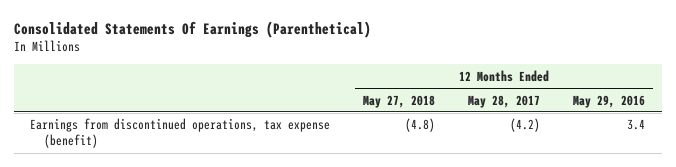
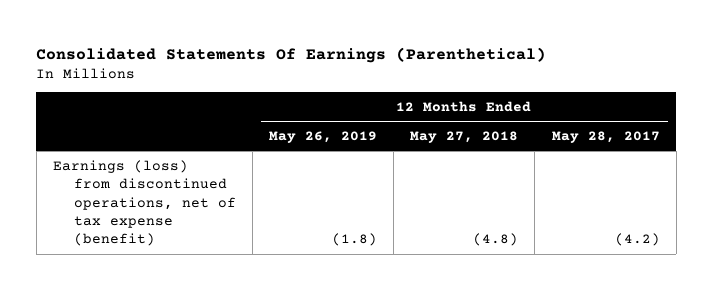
- | 12 Months Ended May 27, 2018 | 12 Months Ended May 28, 2017 | 12 Months Ended May 29, 2016
+ | 12 Months Ended May 26, 2019 | 12 Months Ended May 27, 2018 | 12 Months Ended May 28, 2017
- Earnings from discontinued operations, tax expense (benefit) | (4.8) | (4.2) | 3.4
+ Earnings (loss) from discontinued operations, net of tax expense (benefit) | (1.8) | (4.8) | (4.2)

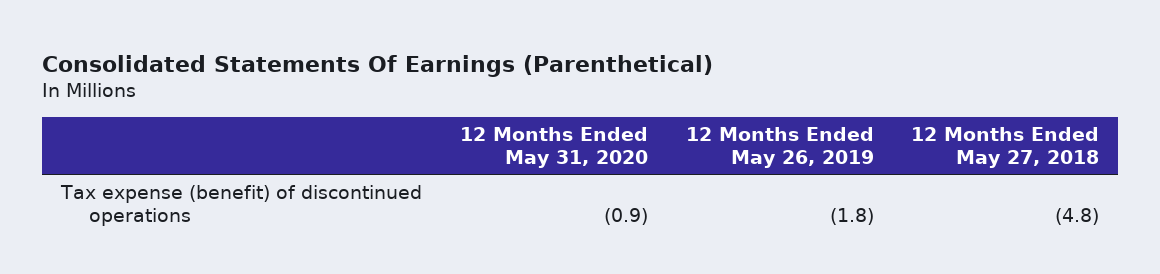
- | 12 Months Ended May 26, 2019 | 12 Months Ended May 27, 2018 | 12 Months Ended May 28, 2017
+ | 12 Months Ended May 31, 2020 | 12 Months Ended May 26, 2019 | 12 Months Ended May 27, 2018
- Earnings (loss) from discontinued operations, net of tax expense (benefit) | (1.8) | (4.8) | (4.2)
+ Tax expense (benefit) of discontinued operations | (0.9) | (1.8) | (4.8)

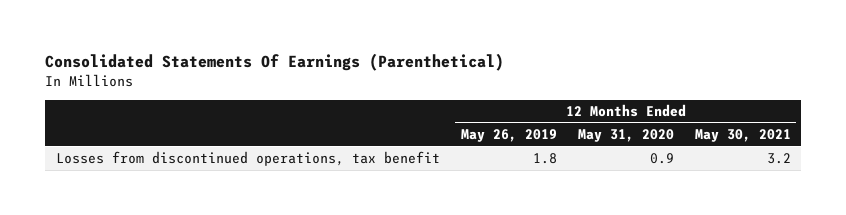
- | 12 Months Ended May 31, 2020 | 12 Months Ended May 26, 2019 | 12 Months Ended May 27, 2018
+ | 12 Months Ended May 26, 2019 | 12 Months Ended May 31, 2020 | 12 Months Ended May 30, 2021
- Tax expense (benefit) of discontinued operations | (0.9) | (1.8) | (4.8)
+ Losses from discontinued operations, tax benefit | 1.8 | 0.9 | 3.2

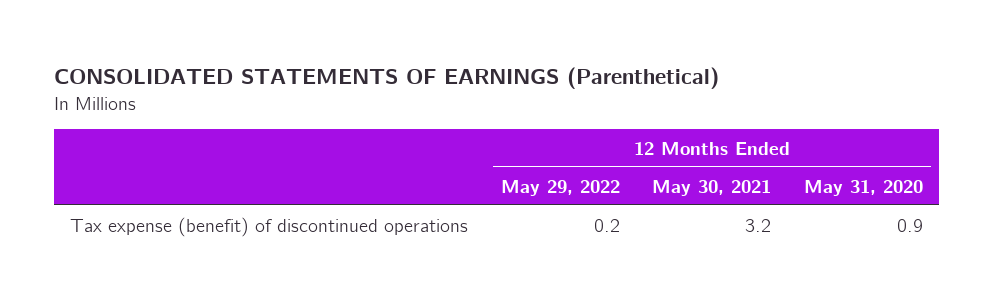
- Consolidated Statements Of Earnings (Parenthetical)
+ CONSOLIDATED STATEMENTS OF EARNINGS (Parenthetical)
- | 12 Months Ended May 26, 2019 | 12 Months Ended May 31, 2020 | 12 Months Ended May 30, 2021
+ | 12 Months Ended May 29, 2022 | 12 Months Ended May 30, 2021 | 12 Months Ended May 31, 2020
- Losses from discontinued operations, tax benefit | 1.8 | 0.9 | 3.2
+ Tax expense (benefit) of discontinued operations | 0.2 | 3.2 | 0.9

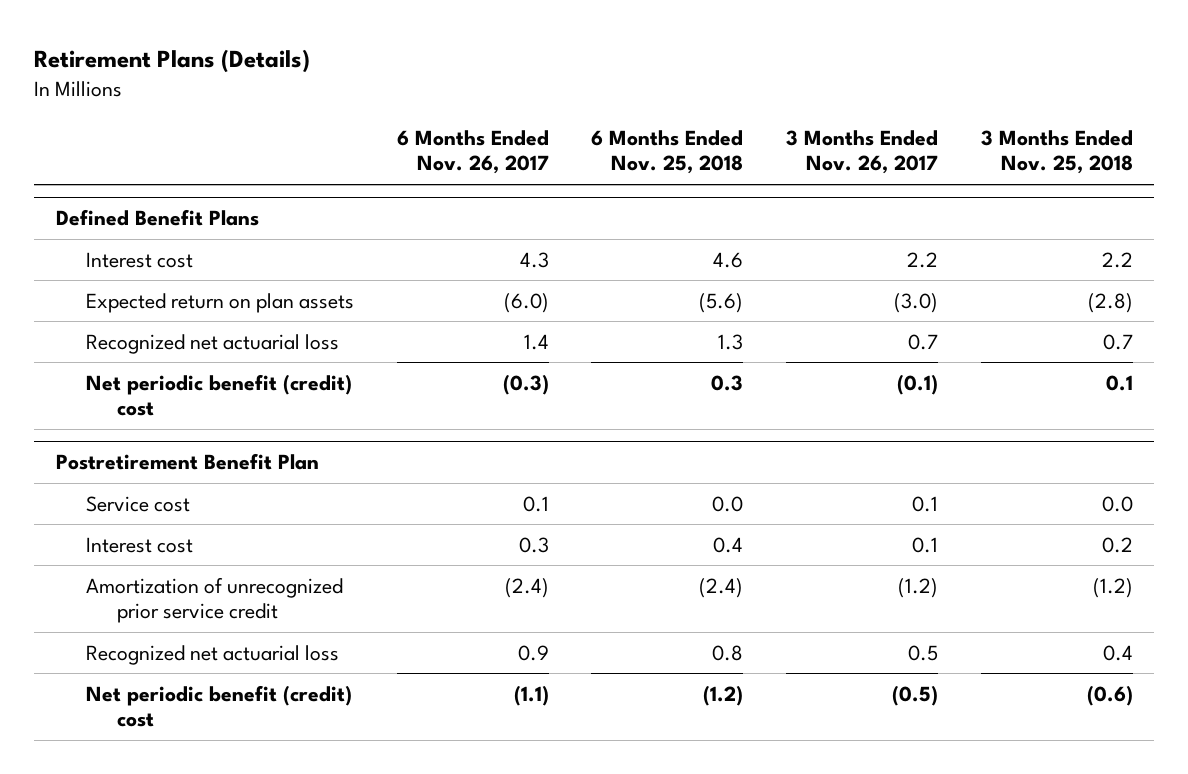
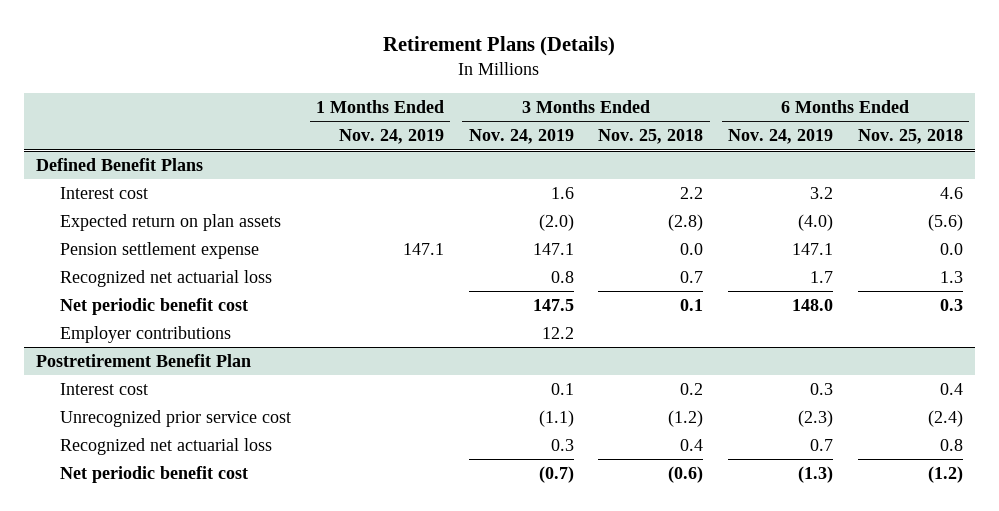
- | 6 Months Ended Nov. 26, 2017 | 6 Months Ended Nov. 25, 2018 | 3 Months Ended Nov. 26, 2017 | 3 Months Ended Nov. 25, 2018
+ | 1 Months Ended Nov. 24, 2019 | 3 Months Ended Nov. 24, 2019 | 3 Months Ended Nov. 25, 2018 | 6 Months Ended Nov. 24, 2019 | 6 Months Ended Nov. 25, 2018
@ Defined Benefit Plans
+ Pension settlement expense | 147.1 | 147.1 | 0.0 | 147.1 | 0.0
- Net periodic benefit (credit) cost | (0.3) | 0.3 | (0.1) | 0.1
+ Net periodic benefit cost | | 147.5 | 0.1 | 148.0 | 0.3
+ Employer contributions | | 12.2 | | |
@ Postretirement Benefit Plan
- Service cost | 0.1 | 0.0 | 0.1 | 0.0
- Amortization of unrecognized prior service credit | (2.4) | (2.4) | (1.2) | (1.2)
+ Unrecognized prior service cost | | (1.1) | (1.2) | (2.3) | (2.4)
- Net periodic benefit (credit) cost | (1.1) | (1.2) | (0.5) | (0.6)
+ Net periodic benefit cost | | (0.7) | (0.6) | (1.3) | (1.2)

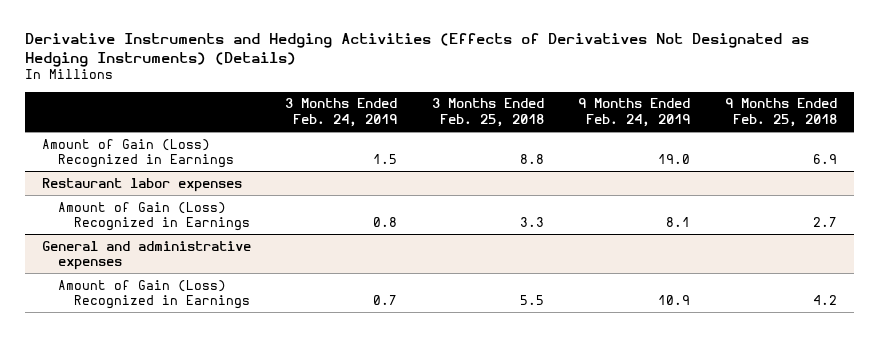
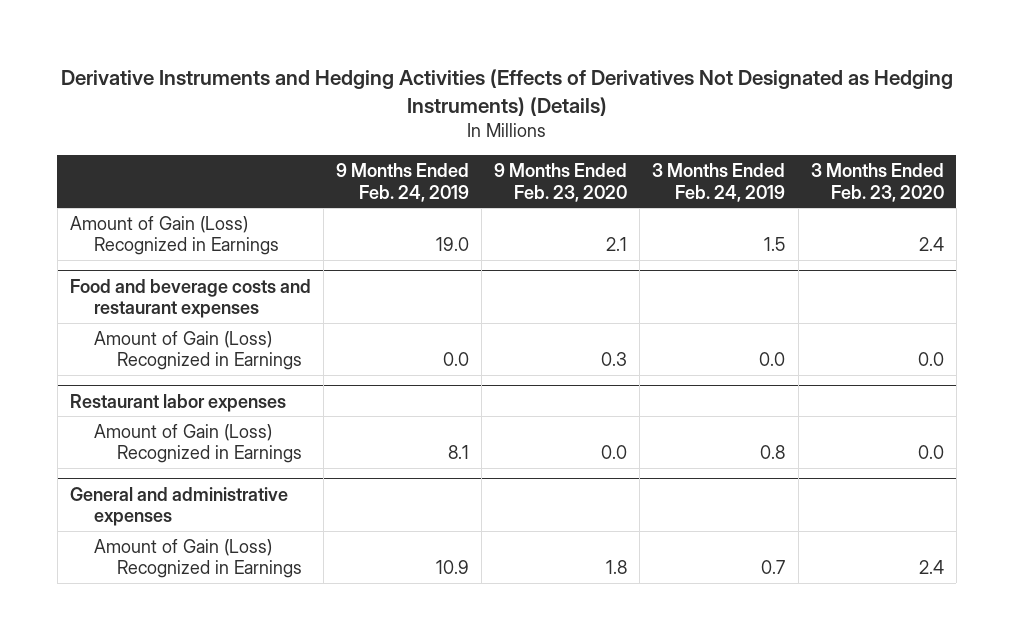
- | 3 Months Ended Feb. 24, 2019 | 3 Months Ended Feb. 25, 2018 | 9 Months Ended Feb. 24, 2019 | 9 Months Ended Feb. 25, 2018
+ | 9 Months Ended Feb. 24, 2019 | 9 Months Ended Feb. 23, 2020 | 3 Months Ended Feb. 24, 2019 | 3 Months Ended Feb. 23, 2020
+ Food and beverage costs and restaurant expenses
+ Amount of Gain (Loss) Recognized in Earnings | 0.0 | 0.3 | 0.0 | 0.0

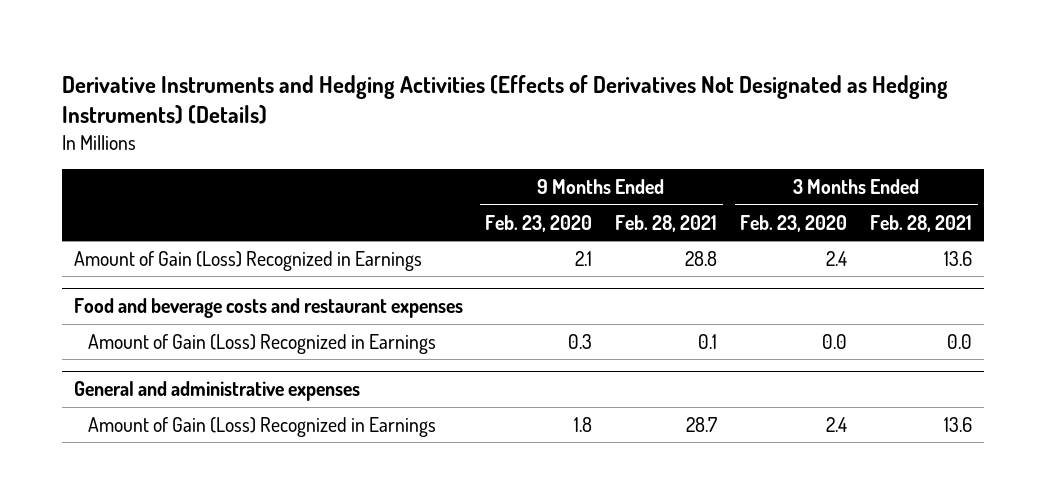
- | 9 Months Ended Feb. 24, 2019 | 9 Months Ended Feb. 23, 2020 | 3 Months Ended Feb. 24, 2019 | 3 Months Ended Feb. 23, 2020
+ | 9 Months Ended Feb. 23, 2020 | 9 Months Ended Feb. 28, 2021 | 3 Months Ended Feb. 23, 2020 | 3 Months Ended Feb. 28, 2021
- Restaurant labor expenses
- Amount of Gain (Loss) Recognized in Earnings | 8.1 | 0.0 | 0.8 | 0.0

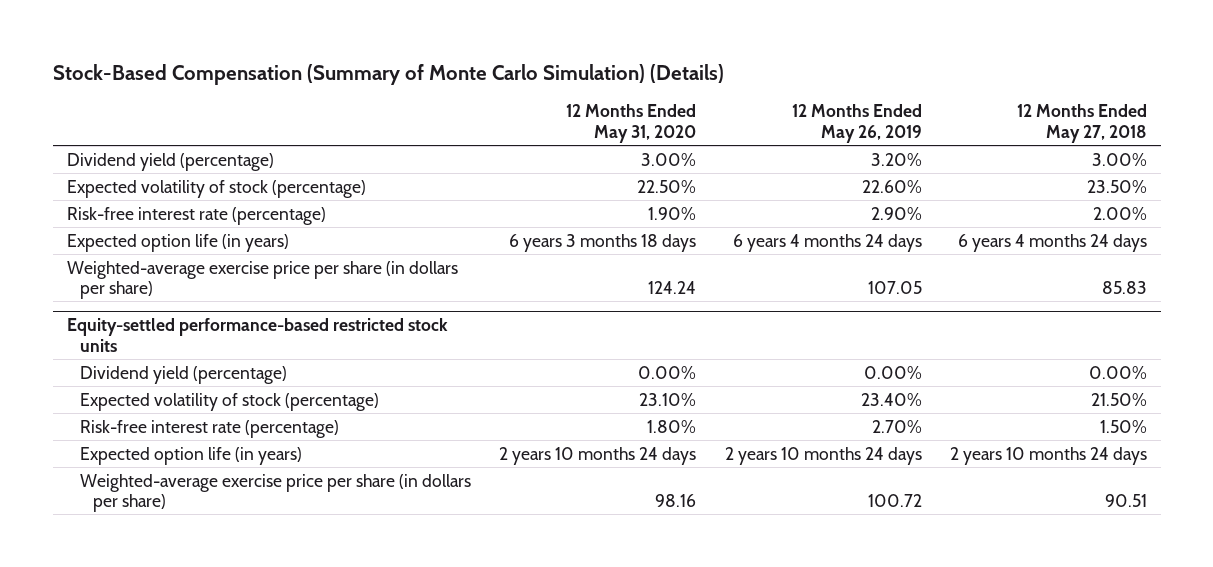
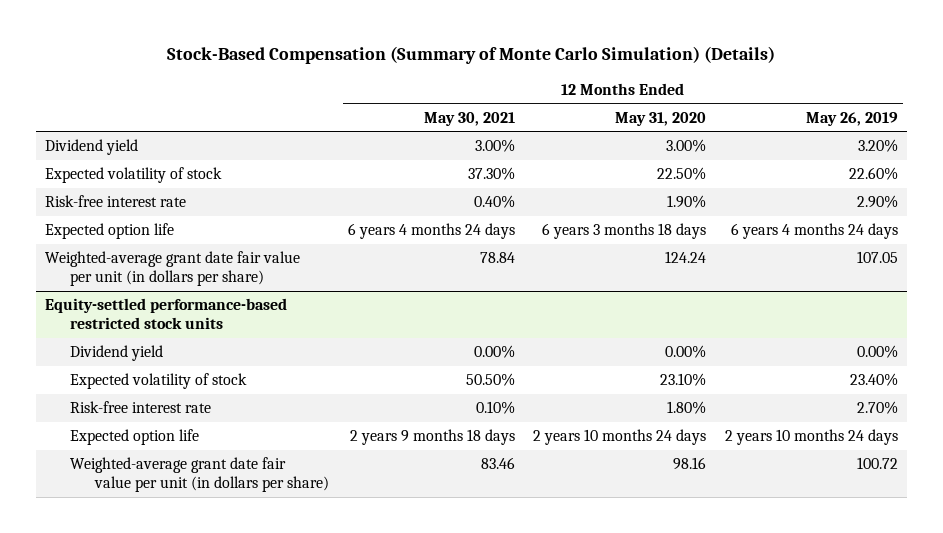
- | 12 Months Ended May 31, 2020 | 12 Months Ended May 26, 2019 | 12 Months Ended May 27, 2018
+ | 12 Months Ended May 30, 2021 | 12 Months Ended May 31, 2020 | 12 Months Ended May 26, 2019
- Dividend yield (percentage) | 3.00% | 3.20% | 3.00%
- Expected volatility of stock (percentage) | 22.50% | 22.60% | 23.50%
- Risk-free interest rate (percentage) | 1.90% | 2.90% | 2.00%
- Expected option life (in years) | 6 years 3 months 18 days | 6 years 4 months 24 days | 6 years 4 months 24 days
- Weighted-average exercise price per share (in dollars per share) | 124.24 | 107.05 | 85.83
+ Dividend yield | 3.00% | 3.00% | 3.20%
+ Expected volatility of stock | 37.30% | 22.50% | 22.60%
+ Risk-free interest rate | 0.40% | 1.90% | 2.90%
+ Expected option life | 6 years 4 months 24 days | 6 years 3 months 18 days | 6 years 4 months 24 days
+ Weighted-average grant date fair value per unit (in dollars per share) | 78.84 | 124.24 | 107.05
@ Equity-settled performance-based restricted stock units
- Dividend yield (percentage) | 0.00% | 0.00% | 0.00%
- Expected volatility of stock (percentage) | 23.10% | 23.40% | 21.50%
- Risk-free interest rate (percentage) | 1.80% | 2.70% | 1.50%
- Expected option life (in years) | 2 years 10 months 24 days | 2 years 10 months 24 days | 2 years 10 months 24 days
- Weighted-average exercise price per share (in dollars per share) | 98.16 | 100.72 | 90.51
+ Dividend yield | 0.00% | 0.00% | 0.00%
+ Expected volatility of stock | 50.50% | 23.10% | 23.40%
+ Risk-free interest rate | 0.10% | 1.80% | 2.70%
+ Expected option life | 2 years 9 months 18 days | 2 years 10 months 24 days | 2 years 10 months 24 days
+ Weighted-average grant date fair value per unit (in dollars per share) | 83.46 | 98.16 | 100.72

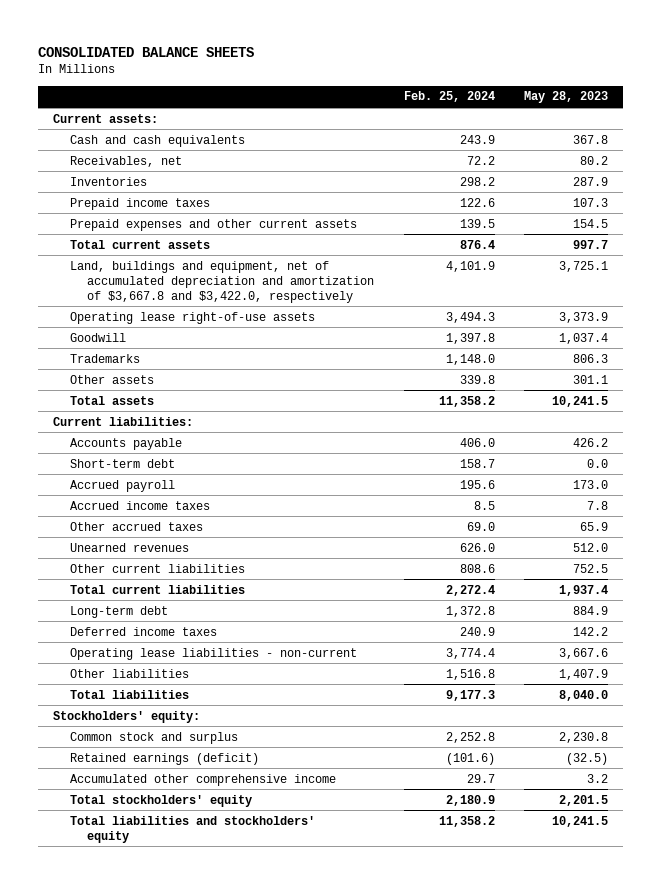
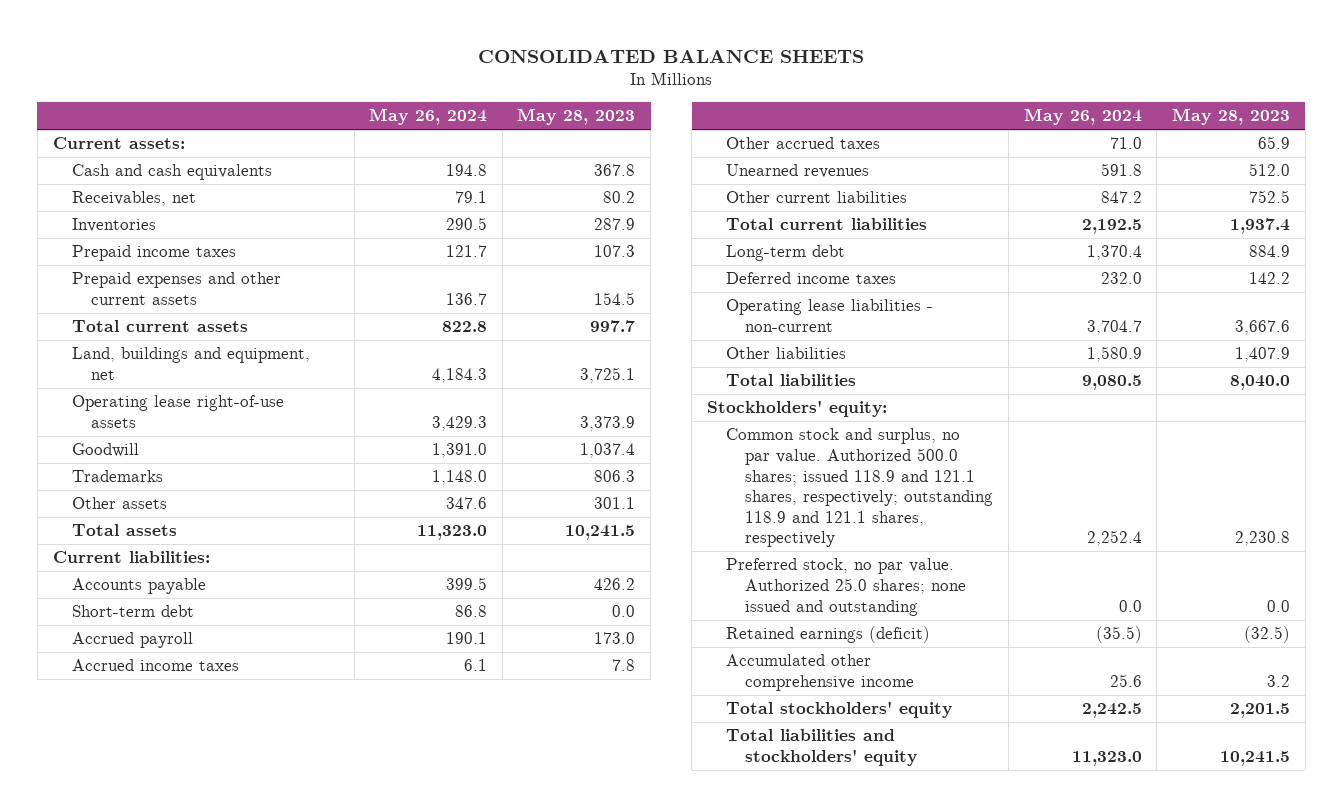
- | Feb. 25, 2024 | May 28, 2023
+ | May 26, 2024 | May 28, 2023
- Land, buildings and equipment, net of accumulated depreciation and amortization of $3,667.8 and $3,422.0, respectively | 4,101.9 | 3,725.1
+ Land, buildings and equipment, net | 4,184.3 | 3,725.1
- Common stock and surplus | 2,252.8 | 2,230.8
+ Common stock and surplus, no par value. Authorized 500.0 shares; issued 118.9 and 121.1 shares, respectively; outstanding 118.9 and 121.1 shares, respectively | 2,252.4 | 2,230.8
+ Preferred stock, no par value. Authorized 25.0 shares; none issued and outstanding | 0.0 | 0.0

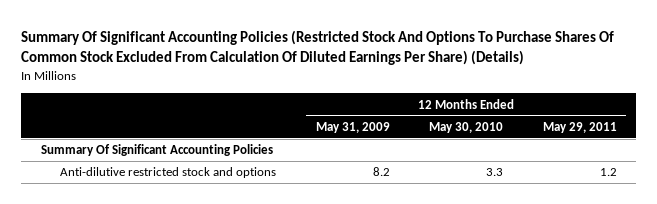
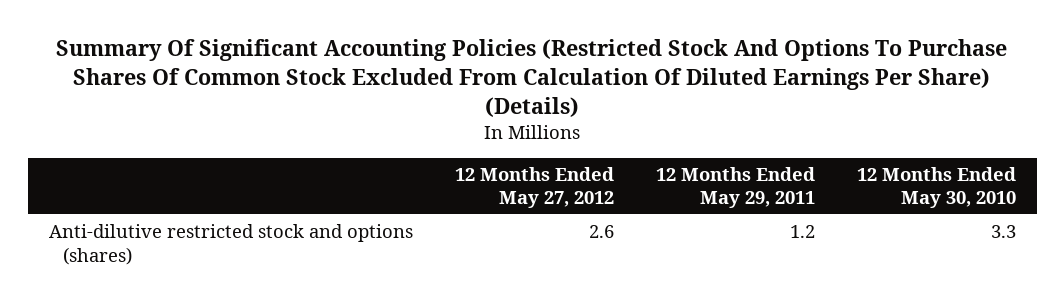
- | 12 Months Ended May 31, 2009 | 12 Months Ended May 30, 2010 | 12 Months Ended May 29, 2011
+ | 12 Months Ended May 27, 2012 | 12 Months Ended May 29, 2011 | 12 Months Ended May 30, 2010
- Summary Of Significant Accounting Policies
- Anti-dilutive restricted stock and options | 8.2 | 3.3 | 1.2
+ Anti-dilutive restricted stock and options (shares) | 2.6 | 1.2 | 3.3

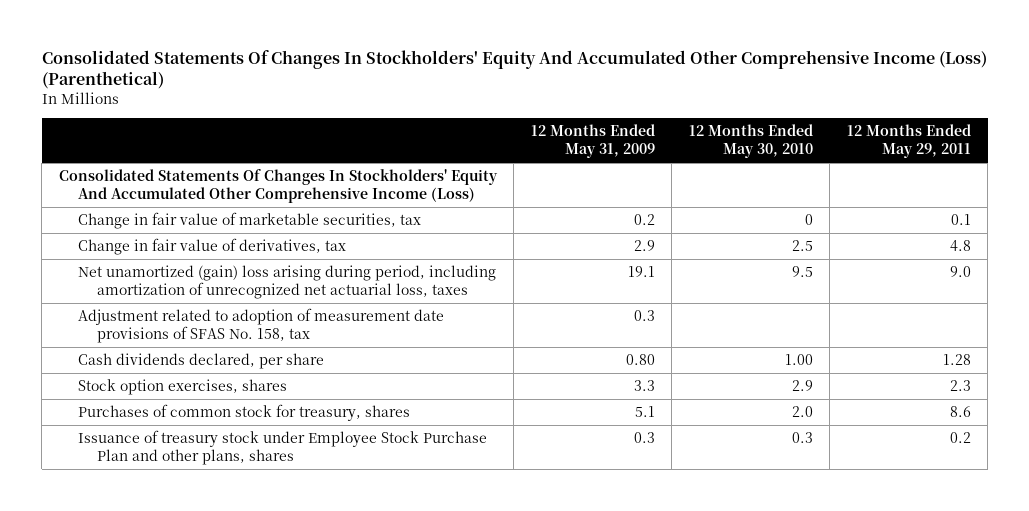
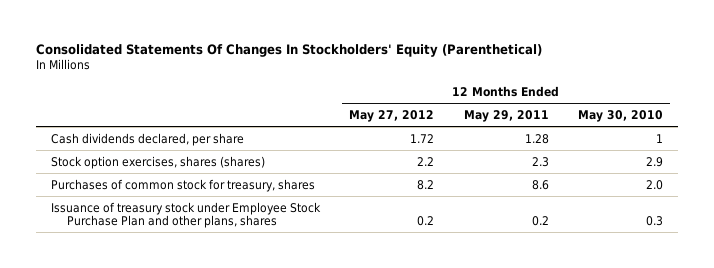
- Consolidated Statements Of Changes In Stockholders' Equity And Accumulated Other Comprehensive Income (Loss) (Parenthetical)
+ Consolidated Statements Of Changes In Stockholders' Equity (Parenthetical)
- | 12 Months Ended May 31, 2009 | 12 Months Ended May 30, 2010 | 12 Months Ended May 29, 2011
+ | 12 Months Ended May 27, 2012 | 12 Months Ended May 29, 2011 | 12 Months Ended May 30, 2010
- Consolidated Statements Of Changes In Stockholders' Equity And Accumulated Other Comprehensive Income (Loss)
- Change in fair value of marketable securities, tax | 0.2 | 0 | 0.1
- Change in fair value of derivatives, tax | 2.9 | 2.5 | 4.8
- Net unamortized (gain) loss arising during period, including amortization of unrecognized net actuarial loss, taxes | 19.1 | 9.5 | 9.0
- Adjustment related to adoption of measurement date provisions of SFAS No. 158, tax | 0.3 | |
- Cash dividends declared, per share | 0.80 | 1.00 | 1.28
- Stock option exercises, shares | 3.3 | 2.9 | 2.3
+ Cash dividends declared, per share | 1.72 | 1.28 | 1
+ Stock option exercises, shares (shares) | 2.2 | 2.3 | 2.9

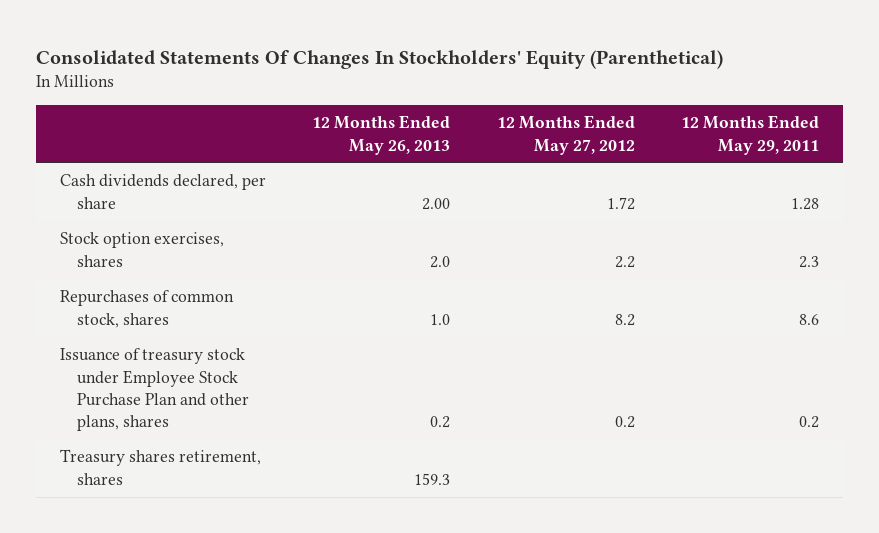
- | 12 Months Ended May 27, 2012 | 12 Months Ended May 29, 2011 | 12 Months Ended May 30, 2010
+ | 12 Months Ended May 26, 2013 | 12 Months Ended May 27, 2012 | 12 Months Ended May 29, 2011
- Stock option exercises, shares (shares) | 2.2 | 2.3 | 2.9
- Purchases of common stock for treasury, shares | 8.2 | 8.6 | 2.0
+ Stock option exercises, shares | 2.0 | 2.2 | 2.3
+ Repurchases of common stock, shares | 1.0 | 8.2 | 8.6
+ Treasury shares retirement, shares | 159.3 | |

